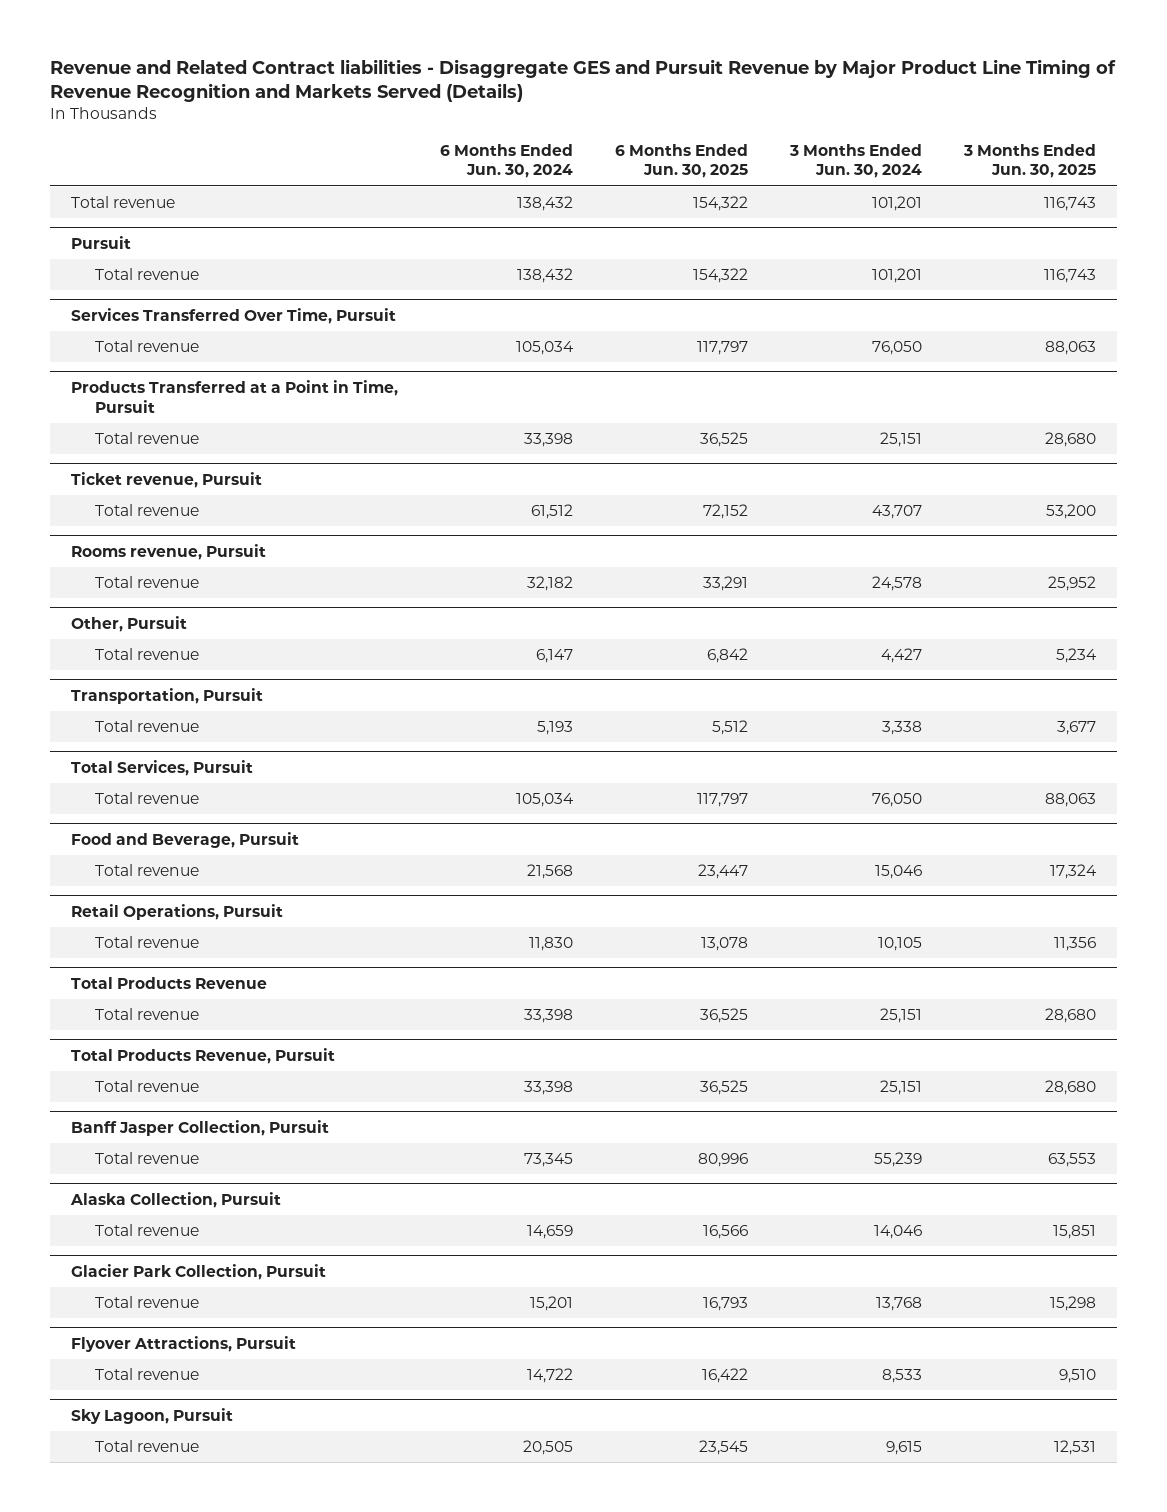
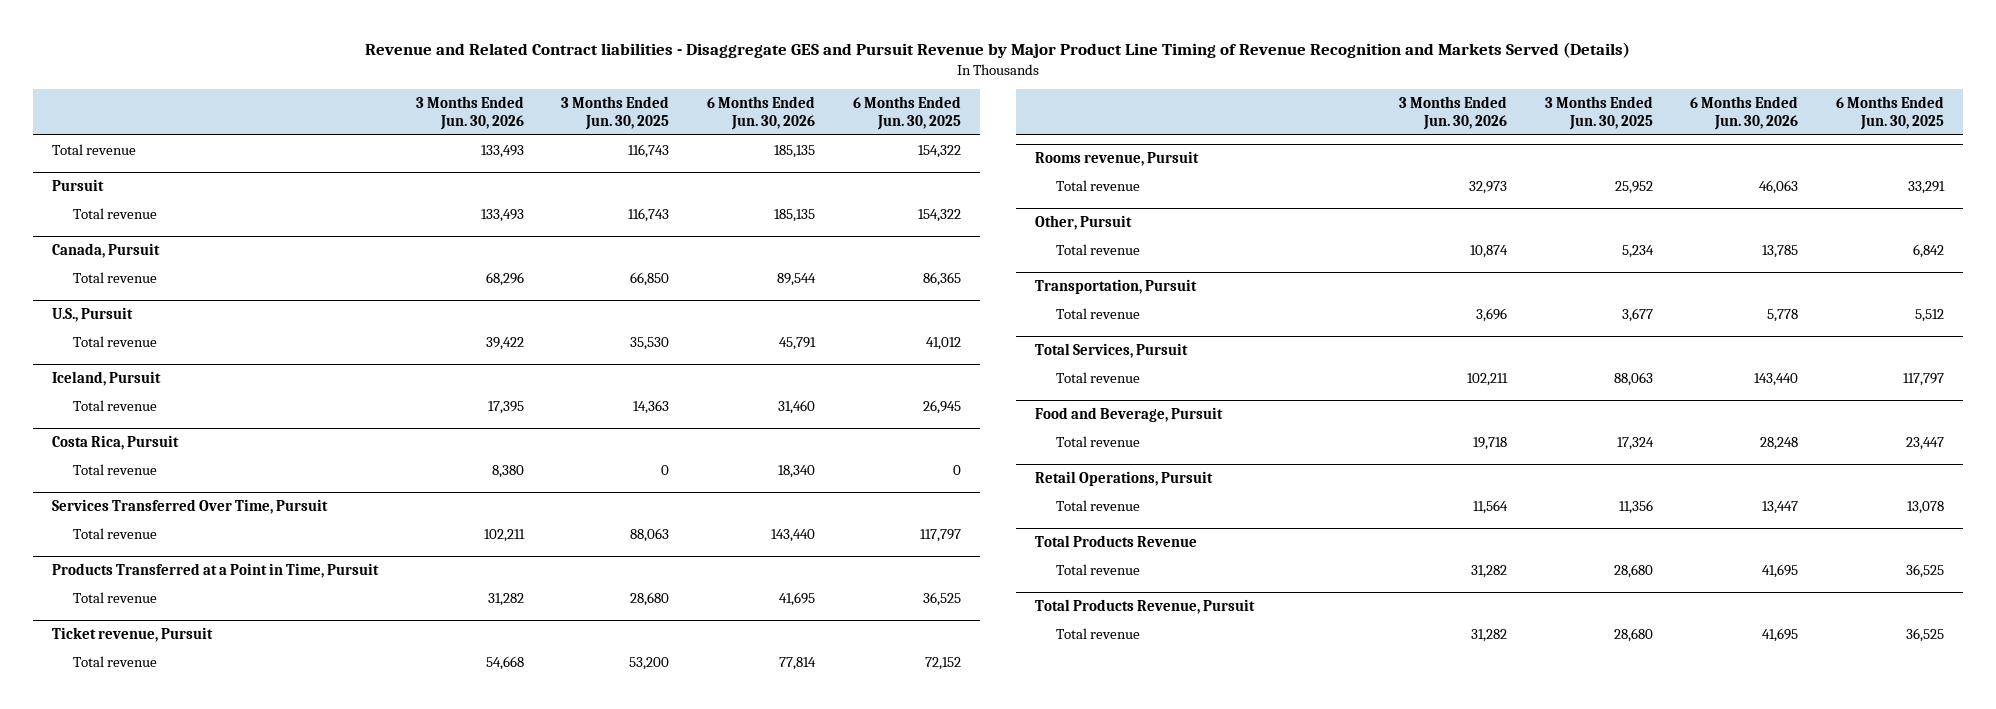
- | 6 Months Ended Jun. 30, 2024 | 6 Months Ended Jun. 30, 2025 | 3 Months Ended Jun. 30, 2024 | 3 Months Ended Jun. 30, 2025
+ | 3 Months Ended Jun. 30, 2026 | 3 Months Ended Jun. 30, 2025 | 6 Months Ended Jun. 30, 2026 | 6 Months Ended Jun. 30, 2025
+ Canada, Pursuit
+ Total revenue | 68,296 | 66,850 | 89,544 | 86,365
+ U.S., Pursuit
+ Total revenue | 39,422 | 35,530 | 45,791 | 41,012
+ Iceland, Pursuit
+ Total revenue | 17,395 | 14,363 | 31,460 | 26,945
+ Costa Rica, Pursuit
+ Total revenue | 8,380 | 0 | 18,340 | 0
- Banff Jasper Collection, Pursuit
- Total revenue | 73,345 | 80,996 | 55,239 | 63,553
- Alaska Collection, Pursuit
- Total revenue | 14,659 | 16,566 | 14,046 | 15,851
- Glacier Park Collection, Pursuit
- Total revenue | 15,201 | 16,793 | 13,768 | 15,298
- Flyover Attractions, Pursuit
- Total revenue | 14,722 | 16,422 | 8,533 | 9,510
- Sky Lagoon, Pursuit
- Total revenue | 20,505 | 23,545 | 9,615 | 12,531

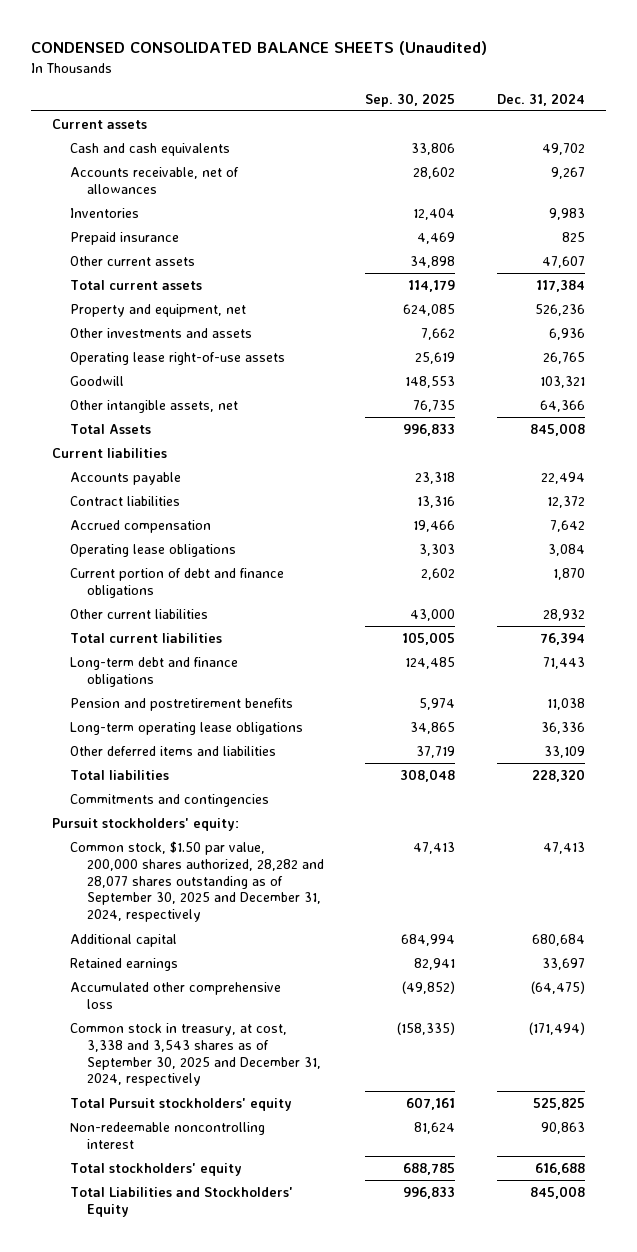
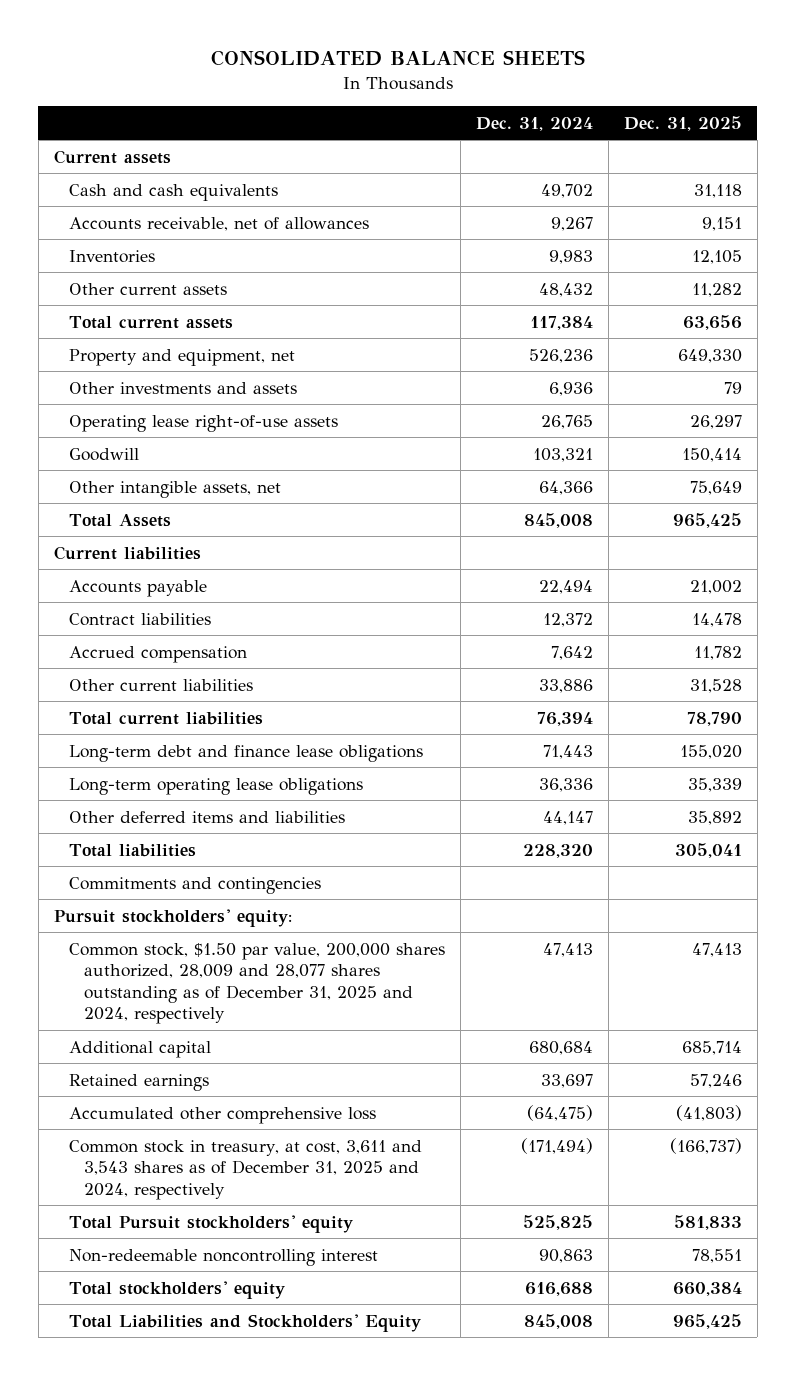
- CONDENSED CONSOLIDATED BALANCE SHEETS (Unaudited)
+ CONSOLIDATED BALANCE SHEETS
- | Sep. 30, 2025 | Dec. 31, 2024
+ | Dec. 31, 2024 | Dec. 31, 2025
- Prepaid insurance | 4,469 | 825
- Other current assets | 34,898 | 47,607
+ Other current assets | 48,432 | 11,282
- Operating lease obligations | 3,303 | 3,084
- Current portion of debt and finance obligations | 2,602 | 1,870
- Other current liabilities | 43,000 | 28,932
+ Other current liabilities | 33,886 | 31,528
- Long-term debt and finance obligations | 124,485 | 71,443
- Pension and postretirement benefits | 5,974 | 11,038
+ Long-term debt and finance lease obligations | 71,443 | 155,020
- Other deferred items and liabilities | 37,719 | 33,109
+ Other deferred items and liabilities | 44,147 | 35,892
- Common stock, $1.50 par value, 200,000 shares authorized, 28,282 and 28,077 shares outstanding as of September 30, 2025 and December 31, 2024, respectively | 47,413 | 47,413
+ Common stock, $1.50 par value, 200,000 shares authorized, 28,009 and 28,077 shares outstanding as of December 31, 2025 and 2024, respectively | 47,413 | 47,413
- Common stock in treasury, at cost, 3,338 and 3,543 shares as of September 30, 2025 and December 31, 2024, respectively | (158,335) | (171,494)
+ Common stock in treasury, at cost, 3,611 and 3,543 shares as of December 31, 2025 and 2024, respectively | (171,494) | (166,737)

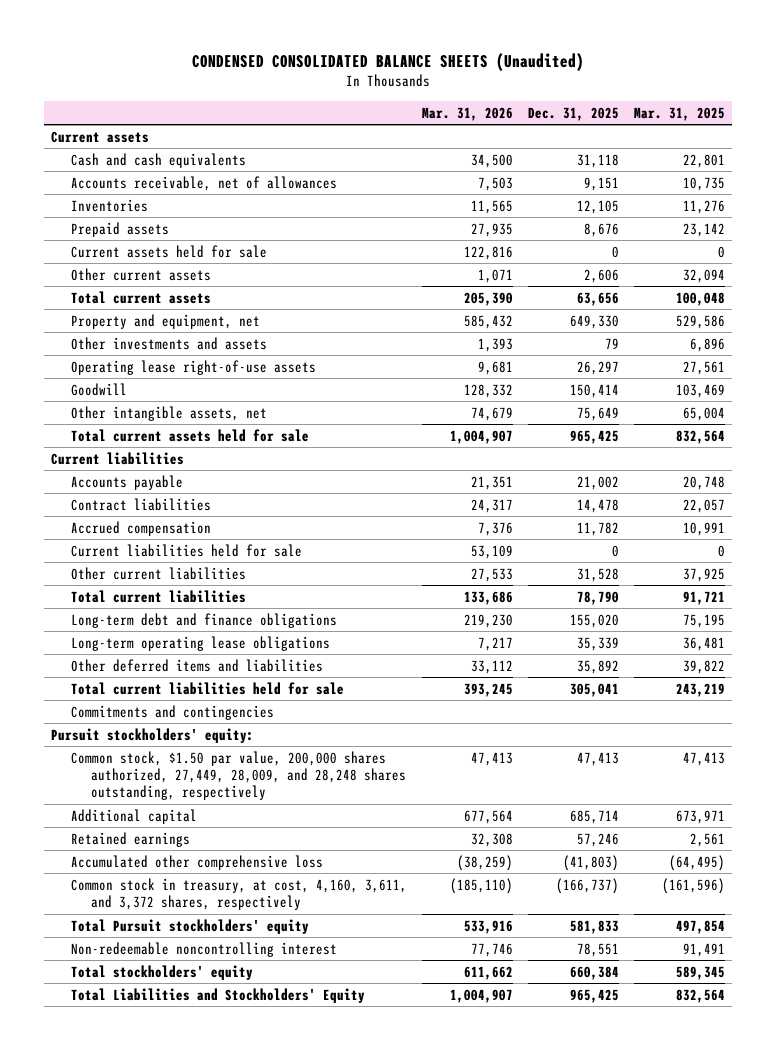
- CONSOLIDATED BALANCE SHEETS
+ CONDENSED CONSOLIDATED BALANCE SHEETS (Unaudited)
- | Dec. 31, 2024 | Dec. 31, 2025
+ | Mar. 31, 2026 | Dec. 31, 2025 | Mar. 31, 2025
- Other current assets | 48,432 | 11,282
+ Prepaid assets | 27,935 | 8,676 | 23,142
+ Current assets held for sale | 122,816 | 0 | 0
+ Other current assets | 1,071 | 2,606 | 32,094
- Total Assets | 845,008 | 965,425
+ Total current assets held for sale | 1,004,907 | 965,425 | 832,564
+ Current liabilities held for sale | 53,109 | 0 | 0
- Long-term debt and finance lease obligations | 71,443 | 155,020
+ Long-term debt and finance obligations | 219,230 | 155,020 | 75,195
- Total liabilities | 228,320 | 305,041
+ Total current liabilities held for sale | 393,245 | 305,041 | 243,219
- Common stock, $1.50 par value, 200,000 shares authorized, 28,009 and 28,077 shares outstanding as of December 31, 2025 and 2024, respectively | 47,413 | 47,413
+ Common stock, $1.50 par value, 200,000 shares authorized, 27,449, 28,009, and 28,248 shares outstanding, respectively | 47,413 | 47,413 | 47,413
- Common stock in treasury, at cost, 3,611 and 3,543 shares as of December 31, 2025 and 2024, respectively | (171,494) | (166,737)
+ Common stock in treasury, at cost, 4,160, 3,611, and 3,372 shares, respectively | (185,110) | (166,737) | (161,596)

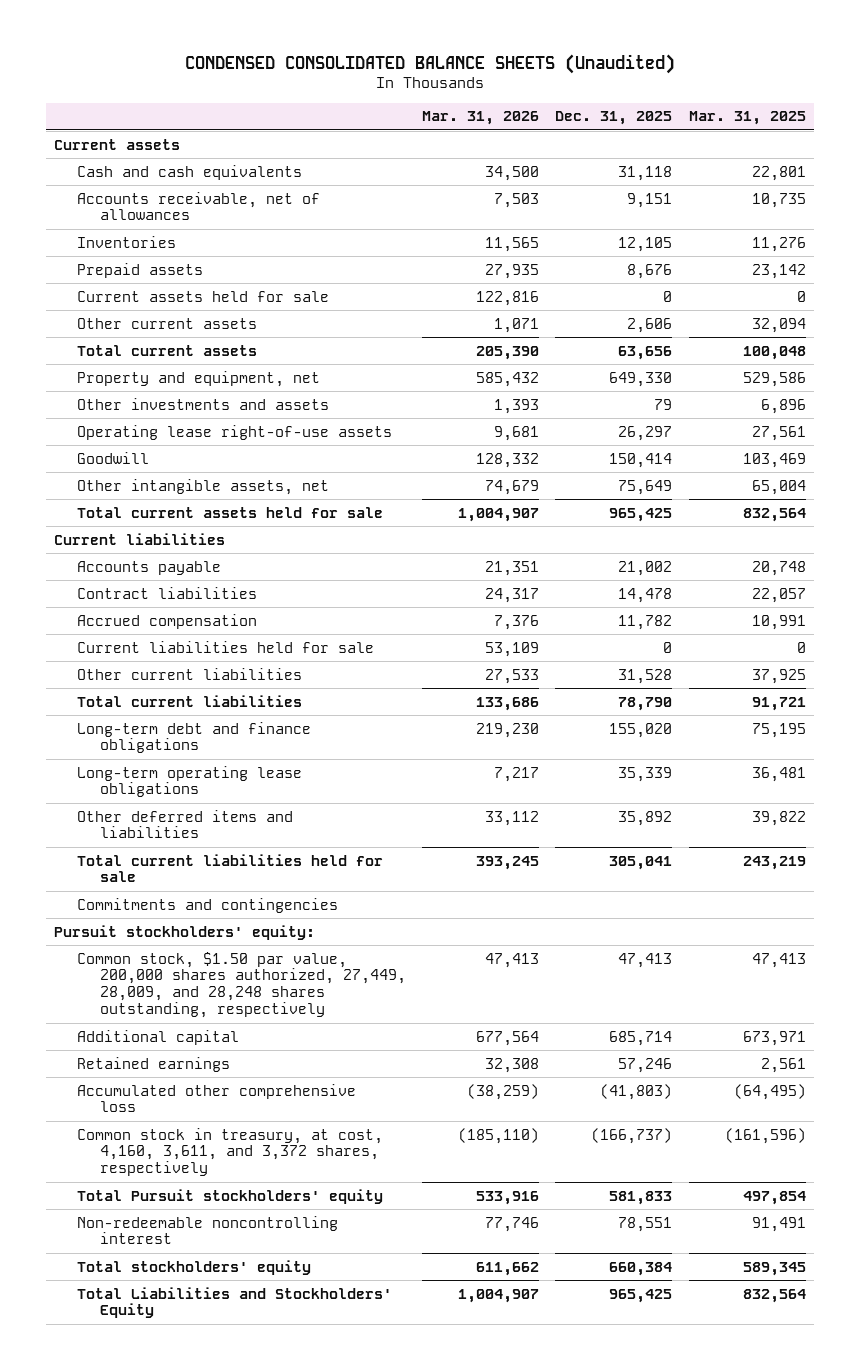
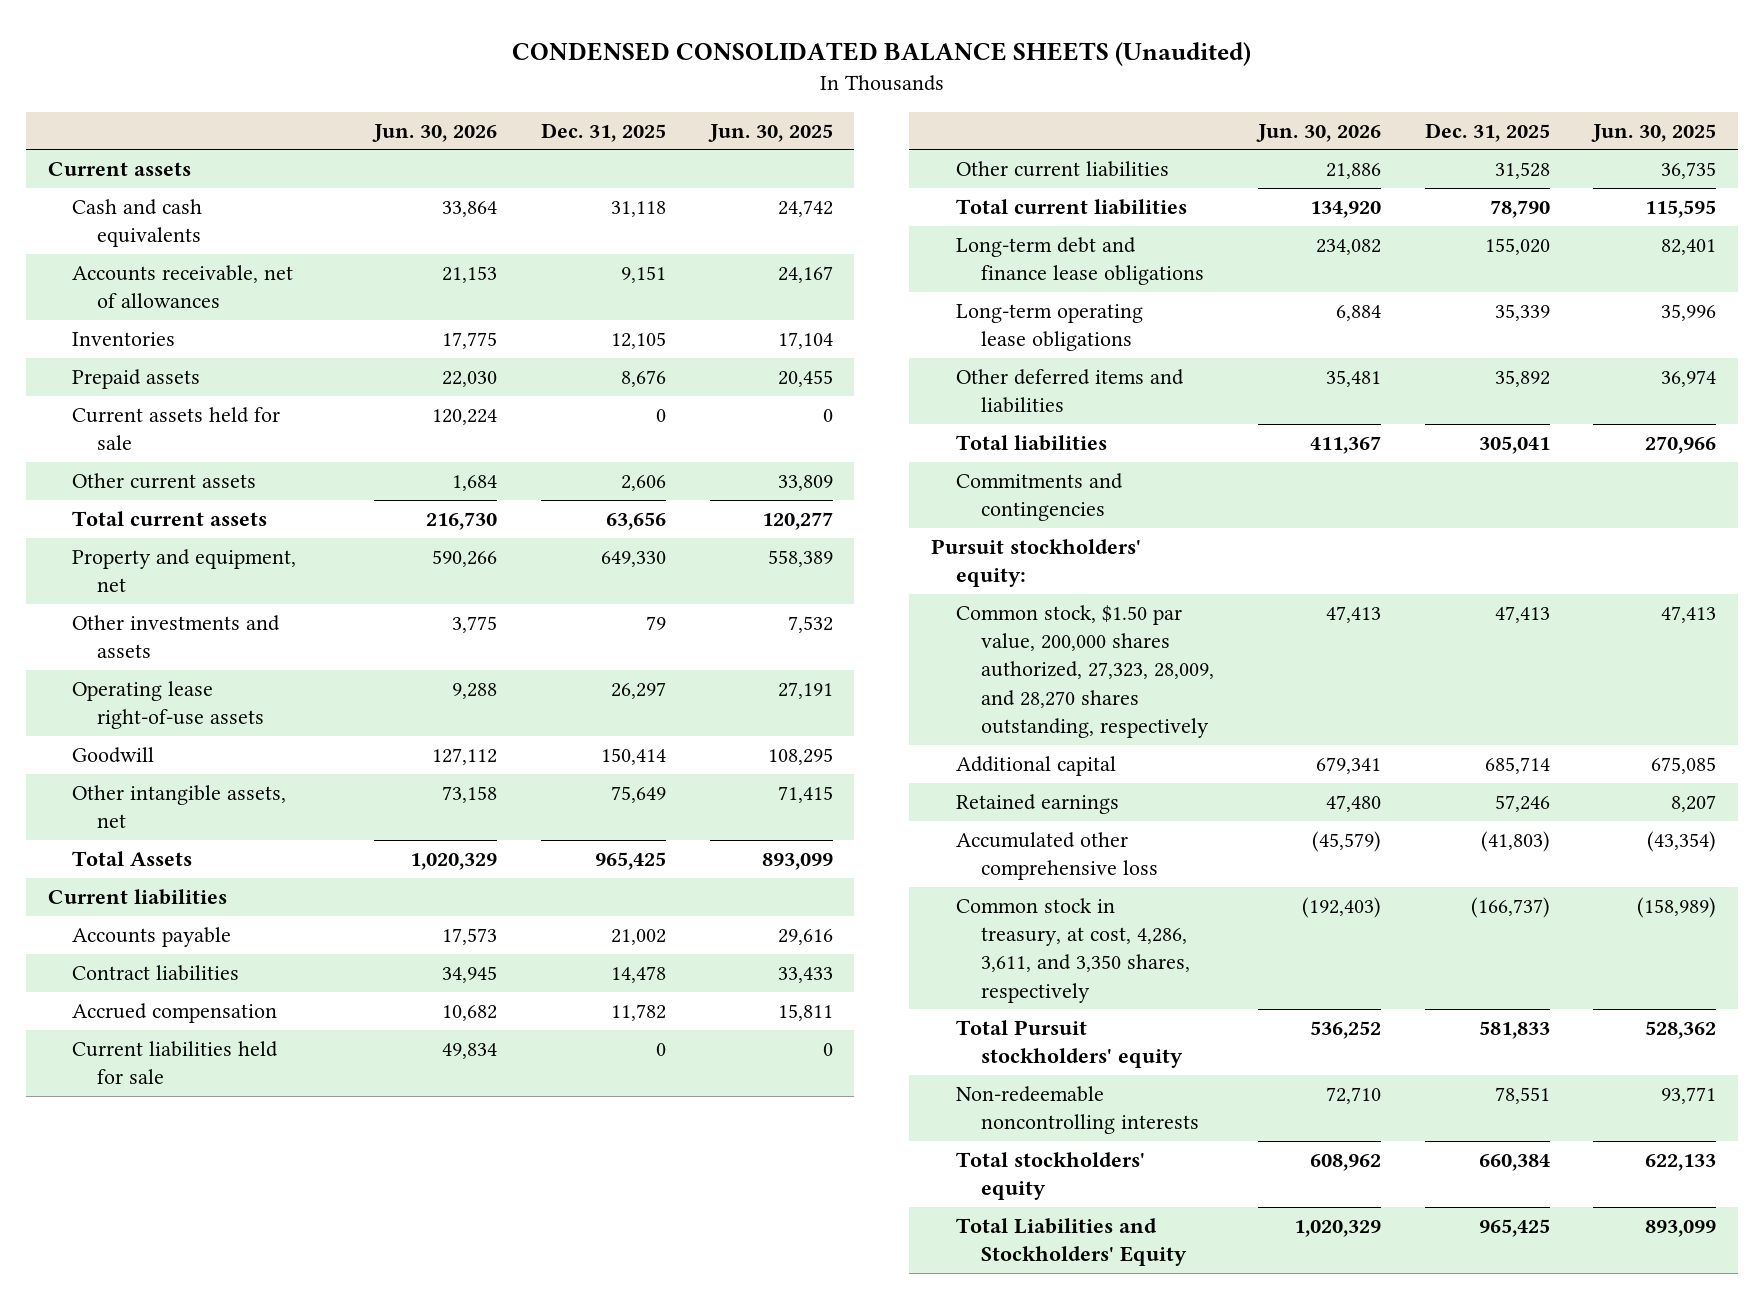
- | Mar. 31, 2026 | Dec. 31, 2025 | Mar. 31, 2025
+ | Jun. 30, 2026 | Dec. 31, 2025 | Jun. 30, 2025
- Total current assets held for sale | 1,004,907 | 965,425 | 832,564
+ Total Assets | 1,020,329 | 965,425 | 893,099
- Long-term debt and finance obligations | 219,230 | 155,020 | 75,195
+ Long-term debt and finance lease obligations | 234,082 | 155,020 | 82,401
- Total current liabilities held for sale | 393,245 | 305,041 | 243,219
+ Total liabilities | 411,367 | 305,041 | 270,966
- Common stock, $1.50 par value, 200,000 shares authorized, 27,449, 28,009, and 28,248 shares outstanding, respectively | 47,413 | 47,413 | 47,413
+ Common stock, $1.50 par value, 200,000 shares authorized, 27,323, 28,009, and 28,270 shares outstanding, respectively | 47,413 | 47,413 | 47,413
- Common stock in treasury, at cost, 4,160, 3,611, and 3,372 shares, respectively | (185,110) | (166,737) | (161,596)
+ Common stock in treasury, at cost, 4,286, 3,611, and 3,350 shares, respectively | (192,403) | (166,737) | (158,989)
- Non-redeemable noncontrolling interest | 77,746 | 78,551 | 91,491
+ Non-redeemable noncontrolling interests | 72,710 | 78,551 | 93,771

